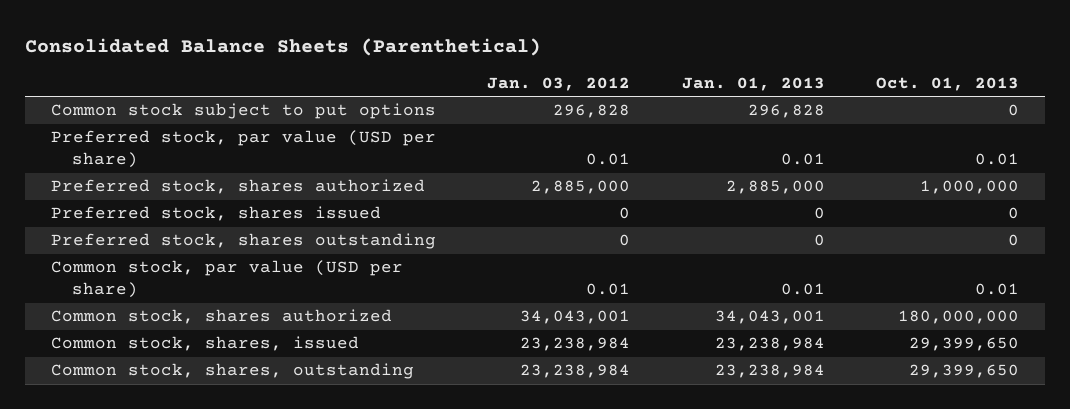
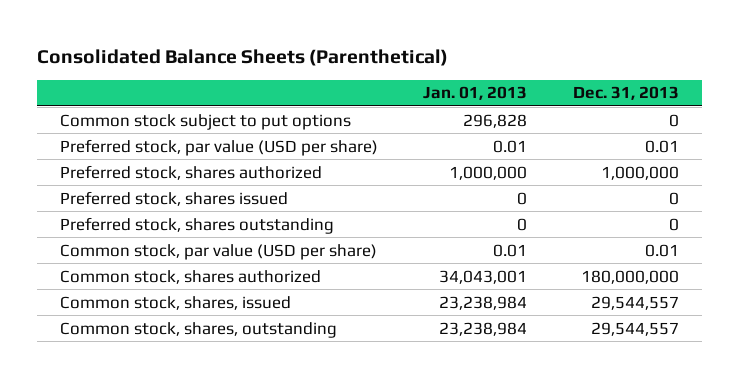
- | Jan. 03, 2012 | Jan. 01, 2013 | Oct. 01, 2013
+ | Jan. 01, 2013 | Dec. 31, 2013
- Preferred stock, shares authorized | 2,885,000 | 2,885,000 | 1,000,000
+ Preferred stock, shares authorized | 1,000,000 | 1,000,000

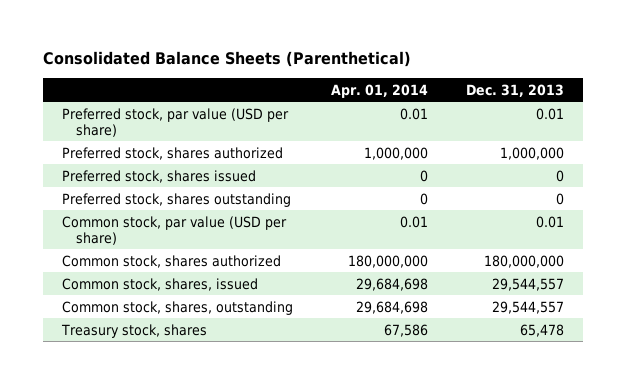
- | Jan. 01, 2013 | Dec. 31, 2013
+ | Apr. 01, 2014 | Dec. 31, 2013
- Common stock subject to put options | 296,828 | 0
+ Treasury stock, shares | 67,586 | 65,478

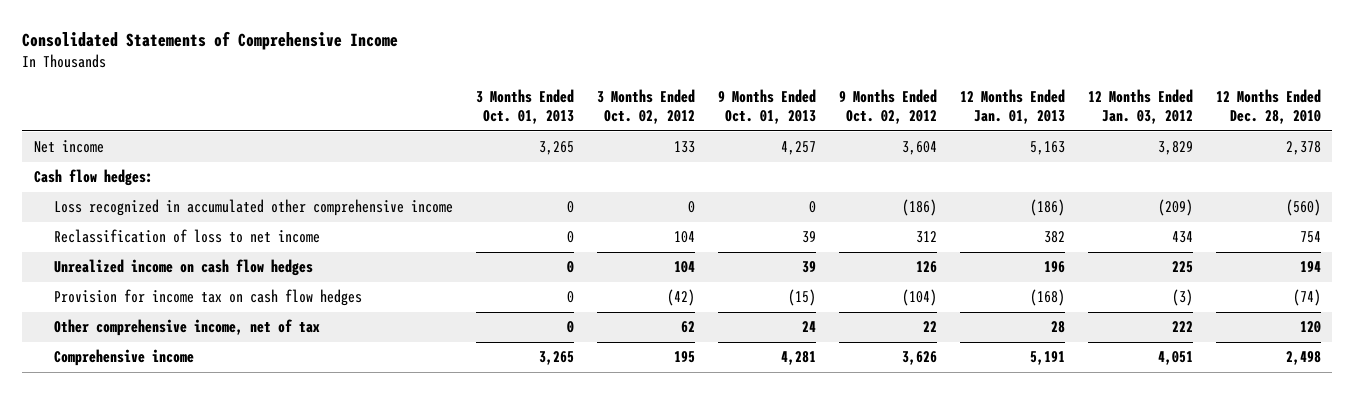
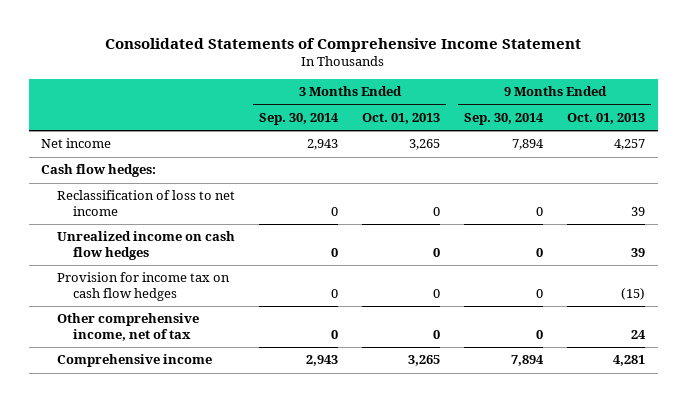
- Consolidated Statements of Comprehensive Income
+ Consolidated Statements of Comprehensive Income Statement
- | 3 Months Ended Oct. 01, 2013 | 3 Months Ended Oct. 02, 2012 | 9 Months Ended Oct. 01, 2013 | 9 Months Ended Oct. 02, 2012 | 12 Months Ended Jan. 01, 2013 | 12 Months Ended Jan. 03, 2012 | 12 Months Ended Dec. 28, 2010
+ | 3 Months Ended Sep. 30, 2014 | 3 Months Ended Oct. 01, 2013 | 9 Months Ended Sep. 30, 2014 | 9 Months Ended Oct. 01, 2013
- Loss recognized in accumulated other comprehensive income | 0 | 0 | 0 | (186) | (186) | (209) | (560)

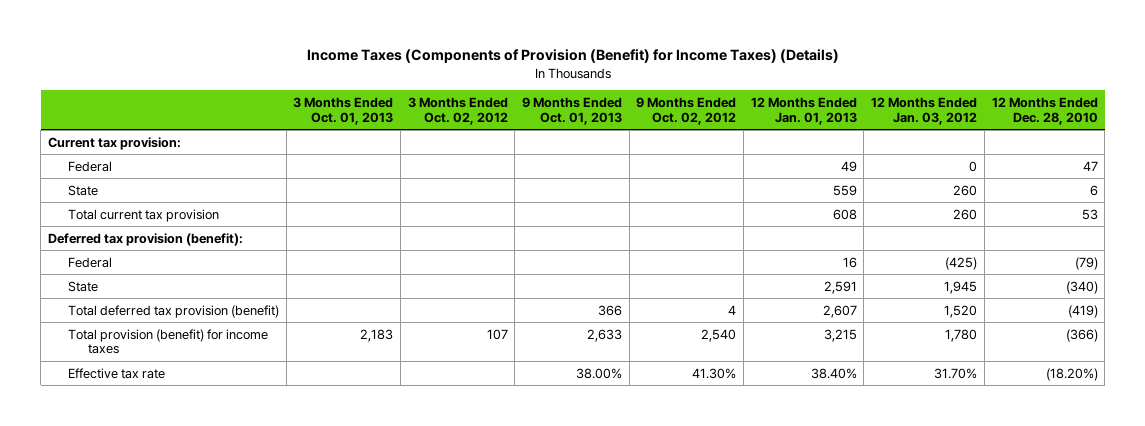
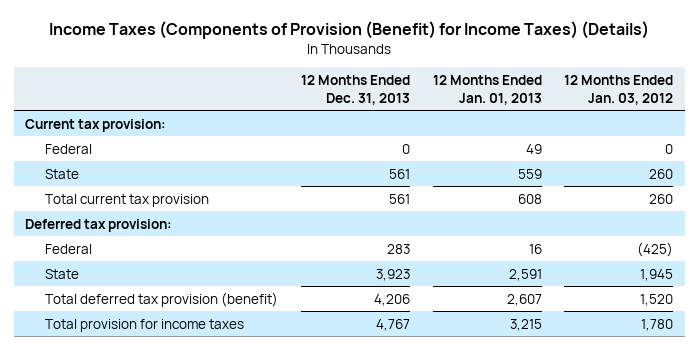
- | 3 Months Ended Oct. 01, 2013 | 3 Months Ended Oct. 02, 2012 | 9 Months Ended Oct. 01, 2013 | 9 Months Ended Oct. 02, 2012 | 12 Months Ended Jan. 01, 2013 | 12 Months Ended Jan. 03, 2012 | 12 Months Ended Dec. 28, 2010
+ | 12 Months Ended Dec. 31, 2013 | 12 Months Ended Jan. 01, 2013 | 12 Months Ended Jan. 03, 2012
- Deferred tax provision (benefit):
+ Deferred tax provision:
- Total provision (benefit) for income taxes | 2,183 | 107 | 2,633 | 2,540 | 3,215 | 1,780 | (366)
- Effective tax rate | | | 38.00% | 41.30% | 38.40% | 31.70% | (18.20%)
+ Total provision for income taxes | 4,767 | 3,215 | 1,780

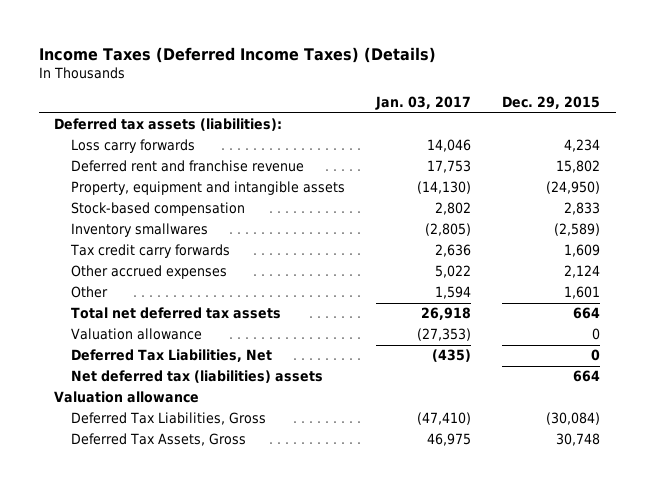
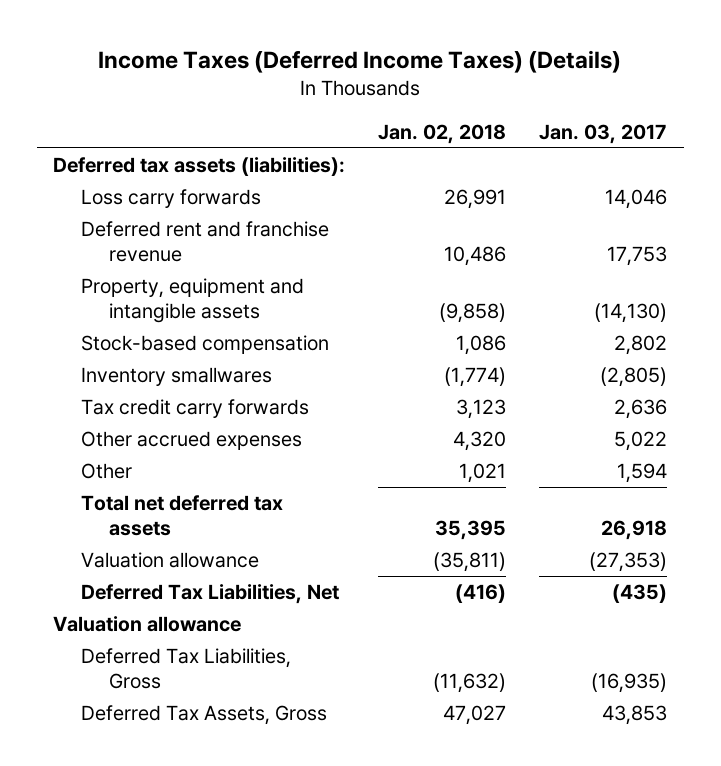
- | Jan. 03, 2017 | Dec. 29, 2015
+ | Jan. 02, 2018 | Jan. 03, 2017
- Net deferred tax (liabilities) assets | | 664
- Deferred Tax Liabilities, Gross | (47,410) | (30,084)
- Deferred Tax Assets, Gross | 46,975 | 30,748
+ Deferred Tax Liabilities, Gross | (11,632) | (16,935)
+ Deferred Tax Assets, Gross | 47,027 | 43,853

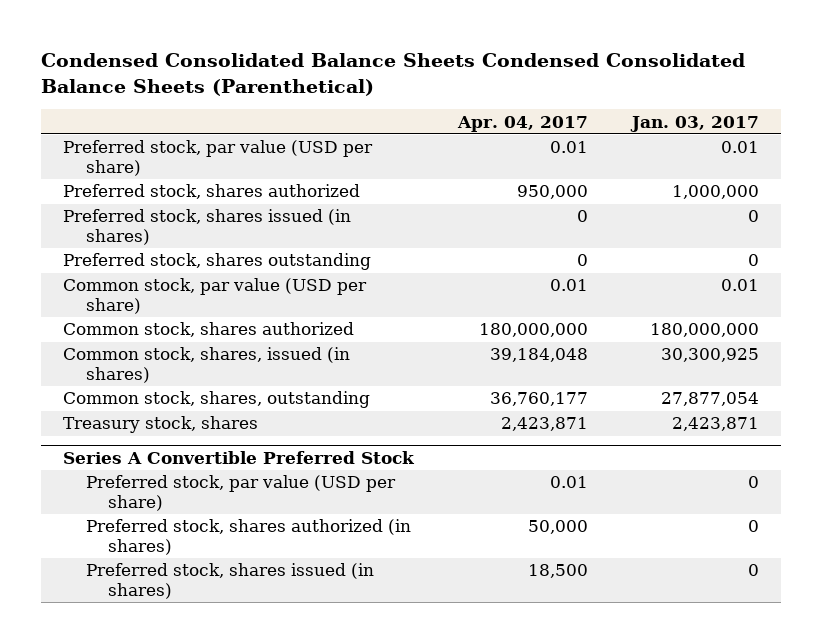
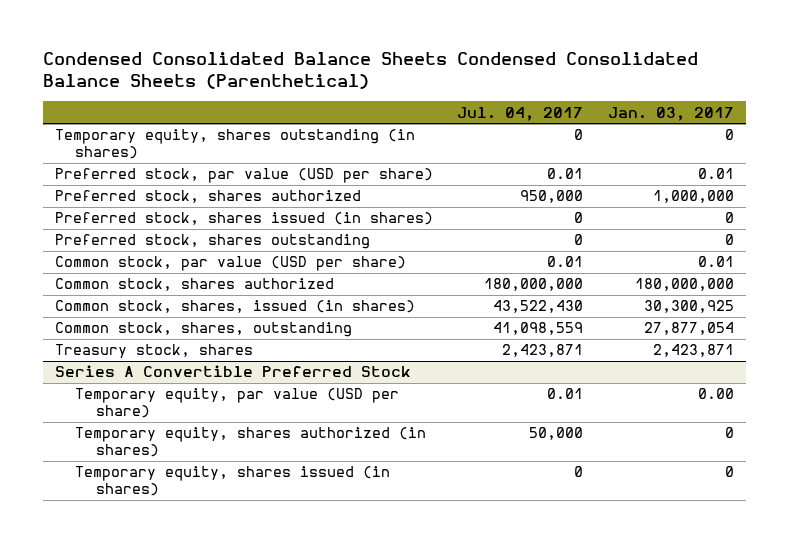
- | Apr. 04, 2017 | Jan. 03, 2017
+ | Jul. 04, 2017 | Jan. 03, 2017
+ Temporary equity, shares outstanding (in shares) | 0 | 0
@ Series A Convertible Preferred Stock
- Preferred stock, par value (USD per share) | 0.01 | 0
- Preferred stock, shares authorized (in shares) | 50,000 | 0
- Preferred stock, shares issued (in shares) | 18,500 | 0
+ Temporary equity, par value (USD per share) | 0.01 | 0.00
+ Temporary equity, shares authorized (in shares) | 50,000 | 0
+ Temporary equity, shares issued (in shares) | 0 | 0

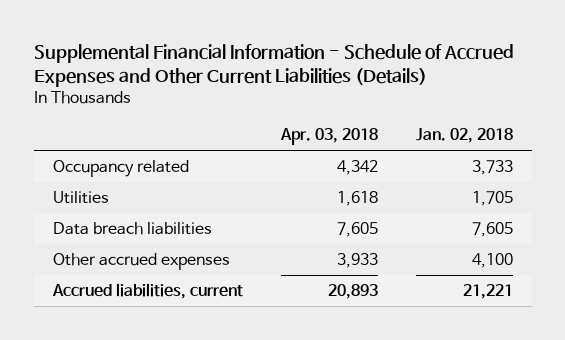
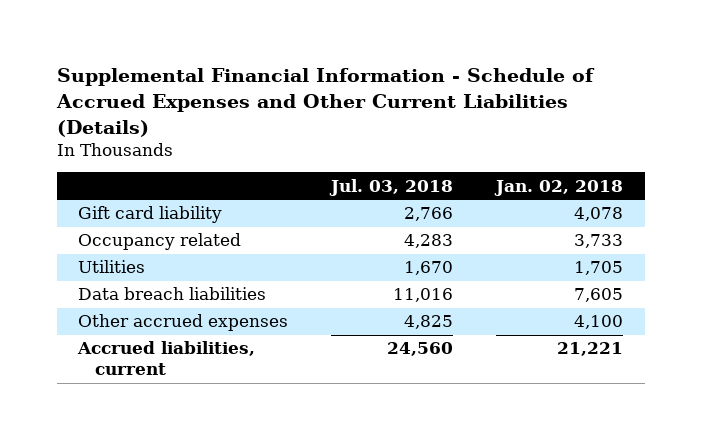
- | Apr. 03, 2018 | Jan. 02, 2018
+ | Jul. 03, 2018 | Jan. 02, 2018
+ Gift card liability | 2,766 | 4,078

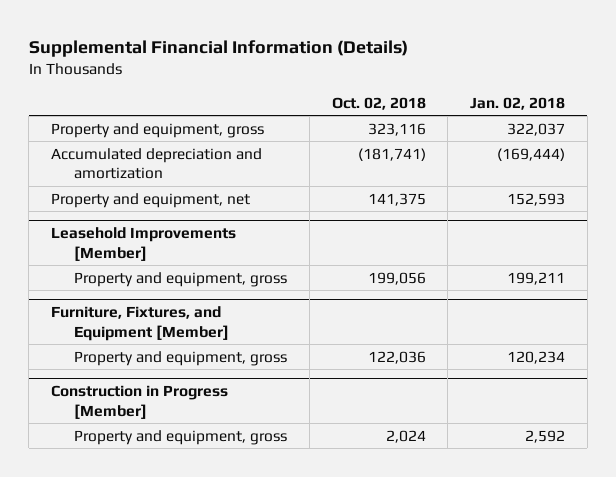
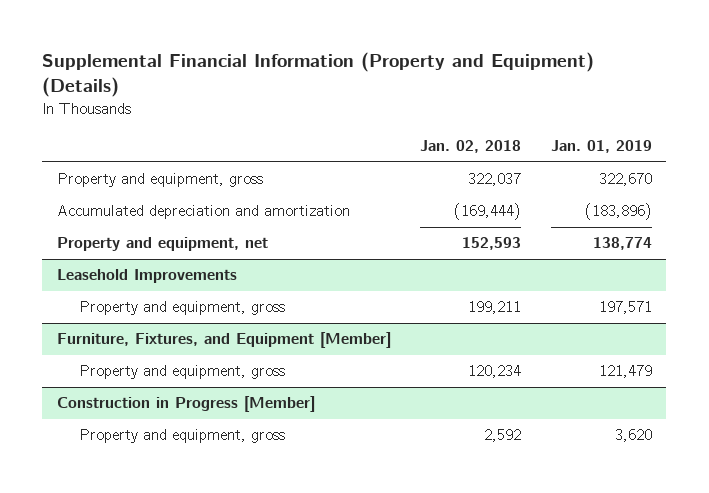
- Supplemental Financial Information (Details)
+ Supplemental Financial Information (Property and Equipment) (Details)
- | Oct. 02, 2018 | Jan. 02, 2018
+ | Jan. 02, 2018 | Jan. 01, 2019
- Leasehold Improvements [Member]
+ Leasehold Improvements

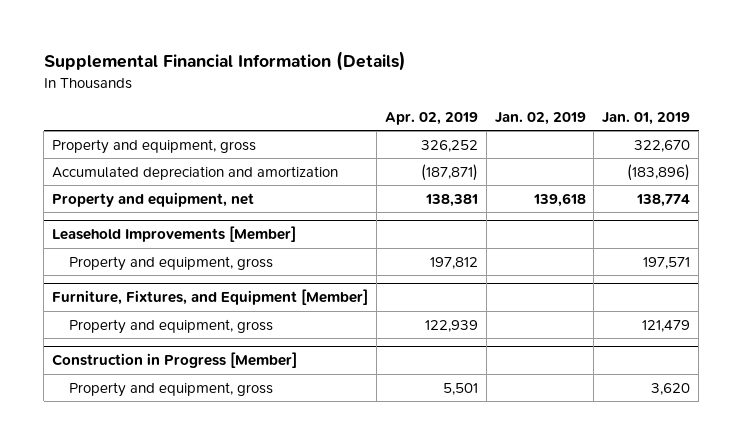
- Supplemental Financial Information (Property and Equipment) (Details)
+ Supplemental Financial Information (Details)
- | Jan. 02, 2018 | Jan. 01, 2019
+ | Apr. 02, 2019 | Jan. 02, 2019 | Jan. 01, 2019
- Leasehold Improvements
+ Leasehold Improvements [Member]

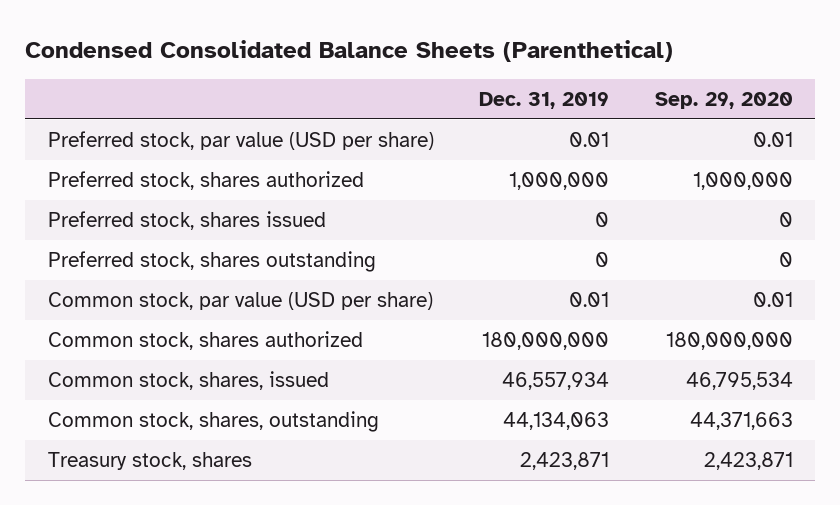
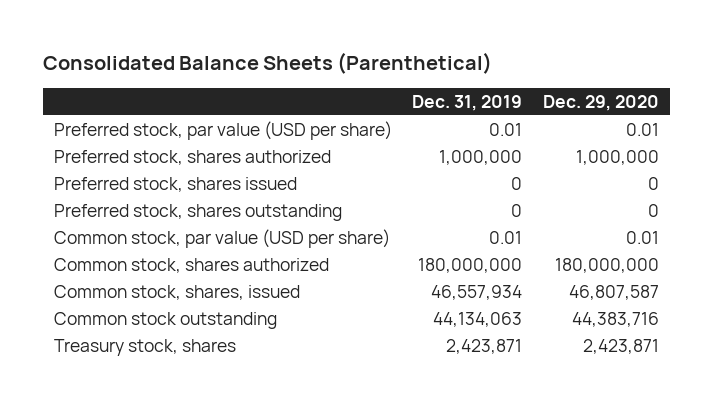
- Condensed Consolidated Balance Sheets (Parenthetical)
+ Consolidated Balance Sheets (Parenthetical)
- | Dec. 31, 2019 | Sep. 29, 2020
+ | Dec. 31, 2019 | Dec. 29, 2020
- Common stock, shares, outstanding | 44,134,063 | 44,371,663
+ Common stock outstanding | 44,134,063 | 44,383,716

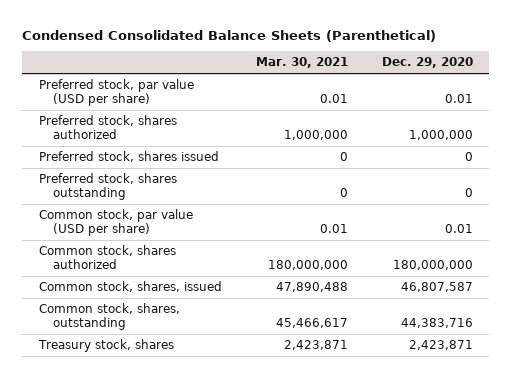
- Consolidated Balance Sheets (Parenthetical)
+ Condensed Consolidated Balance Sheets (Parenthetical)
- | Dec. 31, 2019 | Dec. 29, 2020
+ | Mar. 30, 2021 | Dec. 29, 2020
- Common stock outstanding | 44,134,063 | 44,383,716
+ Common stock, shares, outstanding | 45,466,617 | 44,383,716

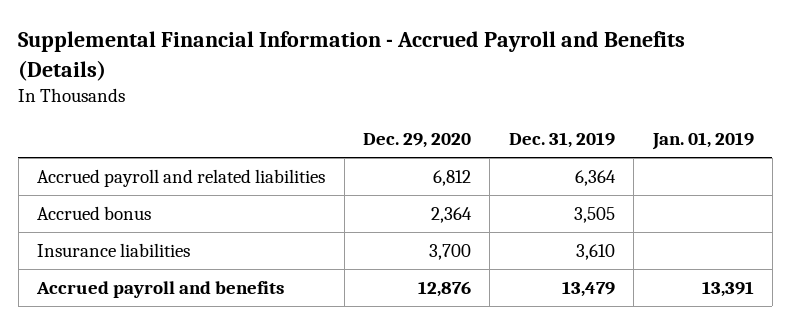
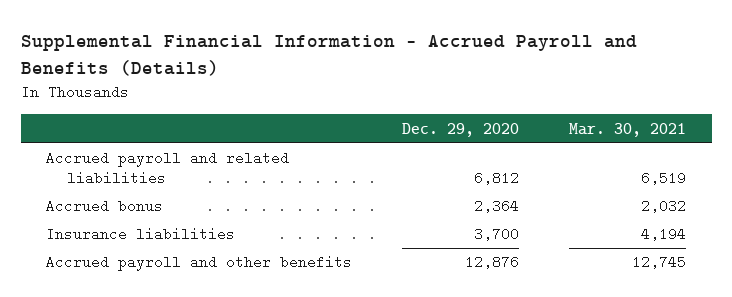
- | Dec. 29, 2020 | Dec. 31, 2019 | Jan. 01, 2019
+ | Dec. 29, 2020 | Mar. 30, 2021
- Accrued payroll and benefits | 12,876 | 13,479 | 13,391
+ Accrued payroll and other benefits | 12,876 | 12,745

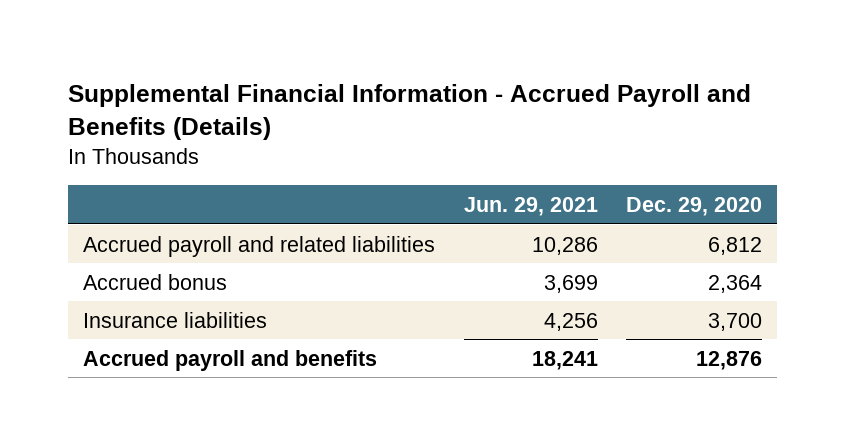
- | Dec. 29, 2020 | Mar. 30, 2021
+ | Jun. 29, 2021 | Dec. 29, 2020
- Accrued payroll and other benefits | 12,876 | 12,745
+ Accrued payroll and benefits | 18,241 | 12,876

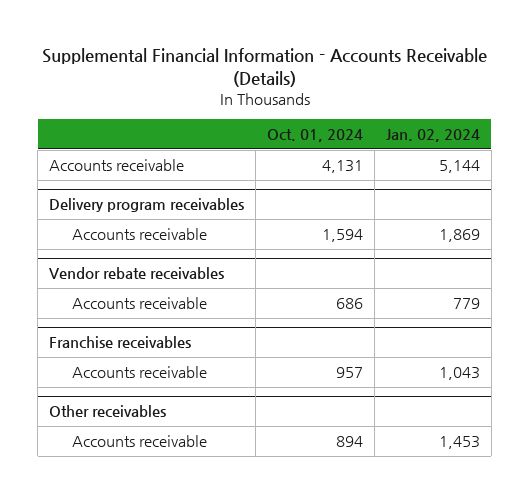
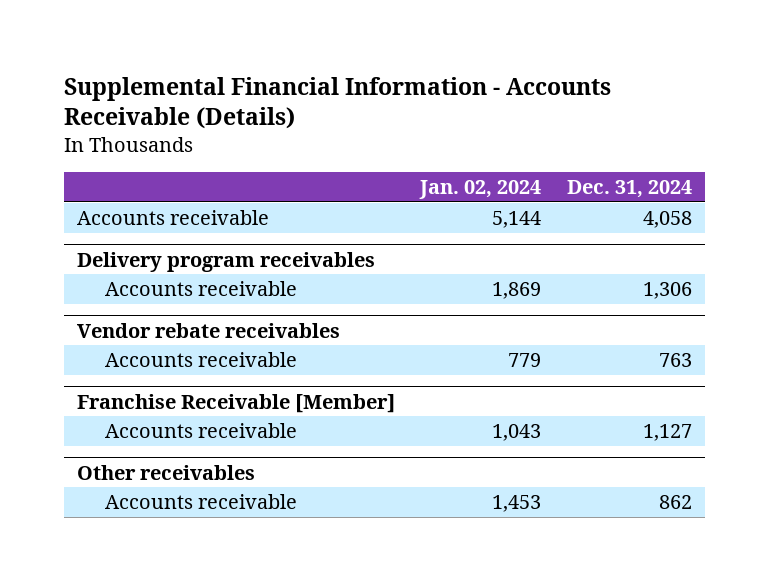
- | Oct. 01, 2024 | Jan. 02, 2024
+ | Jan. 02, 2024 | Dec. 31, 2024
- Franchise receivables
+ Franchise Receivable [Member]

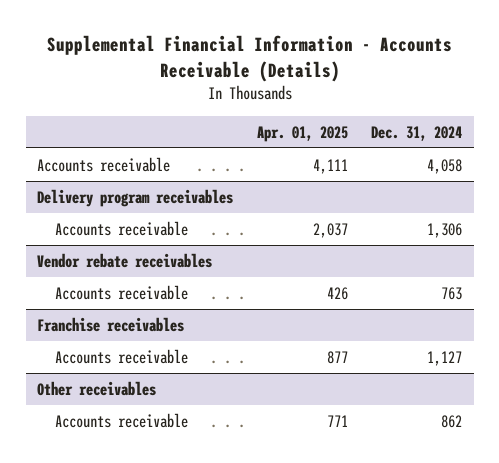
- | Jan. 02, 2024 | Dec. 31, 2024
+ | Apr. 01, 2025 | Dec. 31, 2024
- Franchise Receivable [Member]
+ Franchise receivables

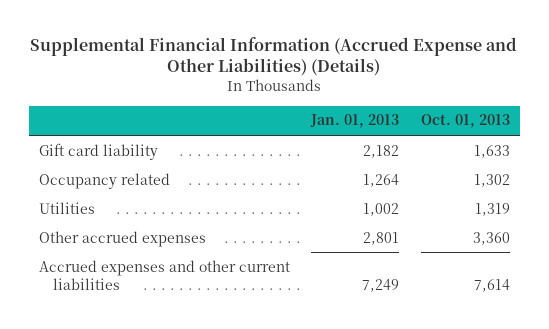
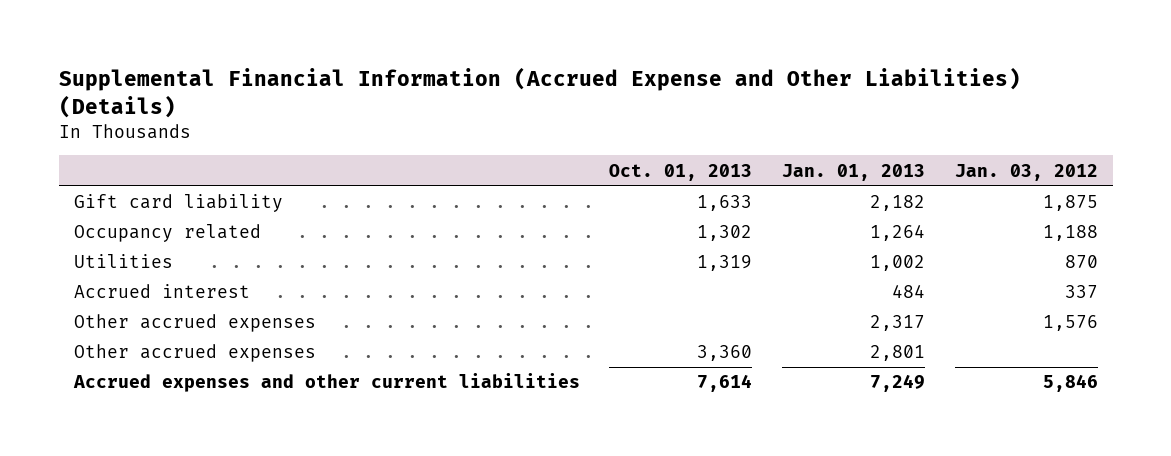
- | Jan. 01, 2013 | Oct. 01, 2013
+ | Oct. 01, 2013 | Jan. 01, 2013 | Jan. 03, 2012
+ Accrued interest | | 484 | 337
+ Other accrued expenses | | 2,317 | 1,576

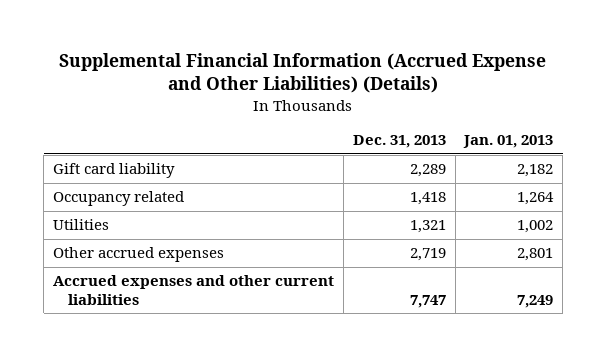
- | Oct. 01, 2013 | Jan. 01, 2013 | Jan. 03, 2012
+ | Dec. 31, 2013 | Jan. 01, 2013
- Accrued interest | | 484 | 337
- Other accrued expenses | | 2,317 | 1,576

